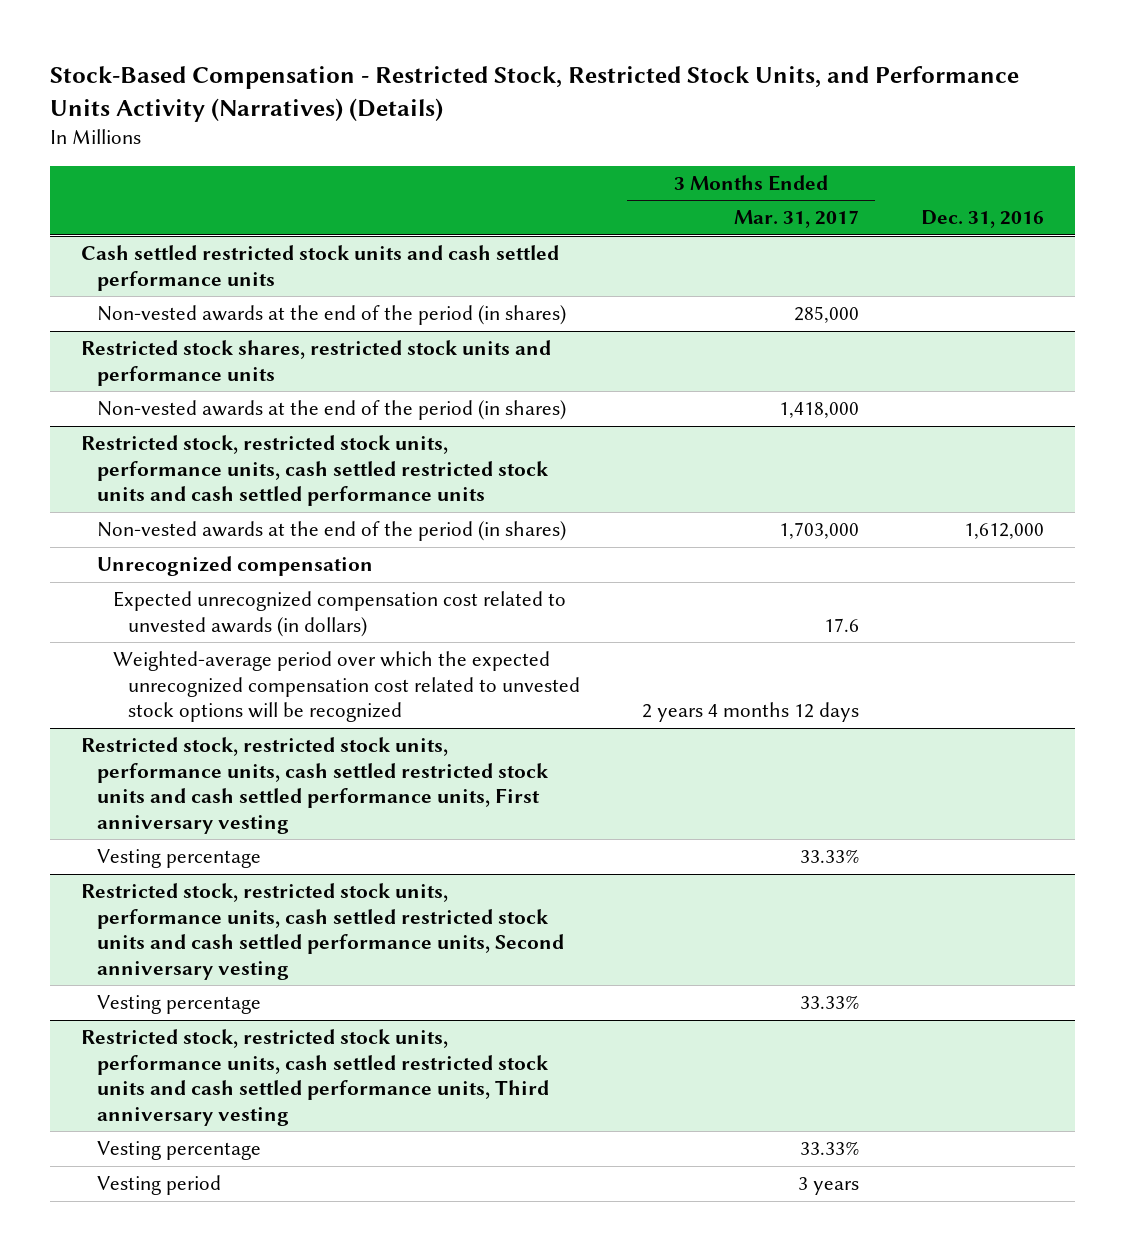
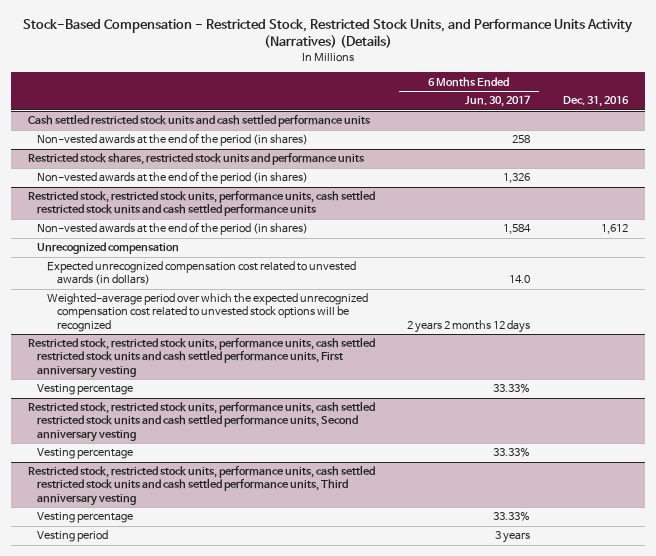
- | 3 Months Ended Mar. 31, 2017 | Dec. 31, 2016
+ | 6 Months Ended Jun. 30, 2017 | Dec. 31, 2016
@ Restricted stock, restricted stock units, performance units, cash settled restricted stock units and cash settled performance units
- Non-vested awards at the end of the period (in shares) | 1,703,000 | 1,612,000
+ Non-vested awards at the end of the period (in shares) | 1,584 | 1,612

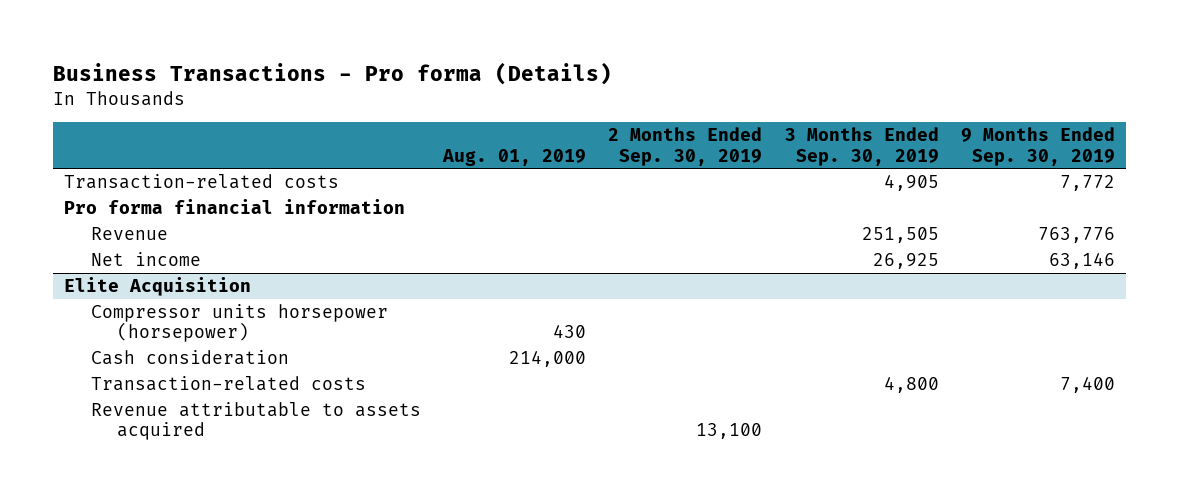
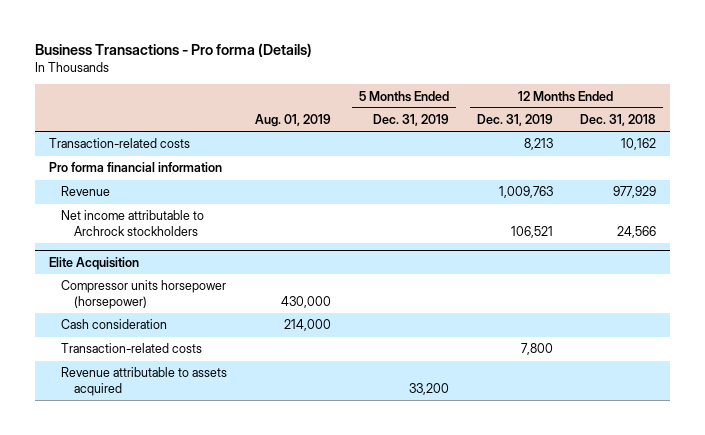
- | Aug. 01, 2019 | 2 Months Ended Sep. 30, 2019 | 3 Months Ended Sep. 30, 2019 | 9 Months Ended Sep. 30, 2019
+ | Aug. 01, 2019 | 5 Months Ended Dec. 31, 2019 | 12 Months Ended Dec. 31, 2019 | 12 Months Ended Dec. 31, 2018
- Net income | | | 26,925 | 63,146
+ Net income attributable to Archrock stockholders | | | 106,521 | 24,566
@ Elite Acquisition
- Compressor units horsepower (horsepower) | 430 | | |
+ Compressor units horsepower (horsepower) | 430,000 | | |

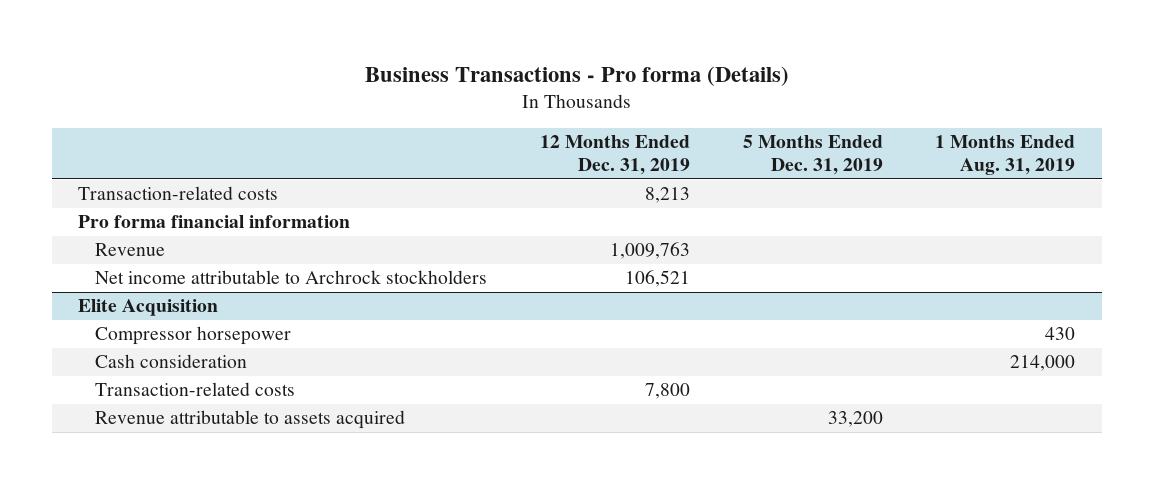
- | Aug. 01, 2019 | 5 Months Ended Dec. 31, 2019 | 12 Months Ended Dec. 31, 2019 | 12 Months Ended Dec. 31, 2018
+ | 12 Months Ended Dec. 31, 2019 | 5 Months Ended Dec. 31, 2019 | 1 Months Ended Aug. 31, 2019
@ Elite Acquisition
- Compressor units horsepower (horsepower) | 430,000 | | |
+ Compressor horsepower | | | 430

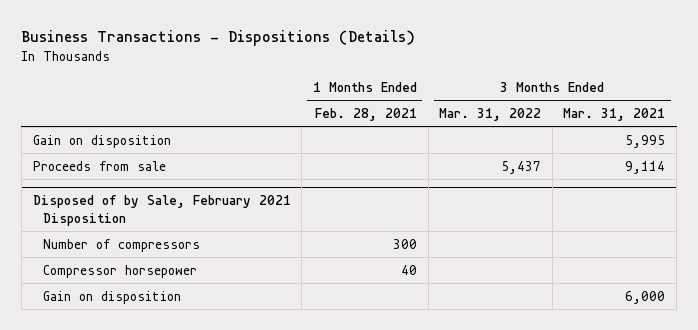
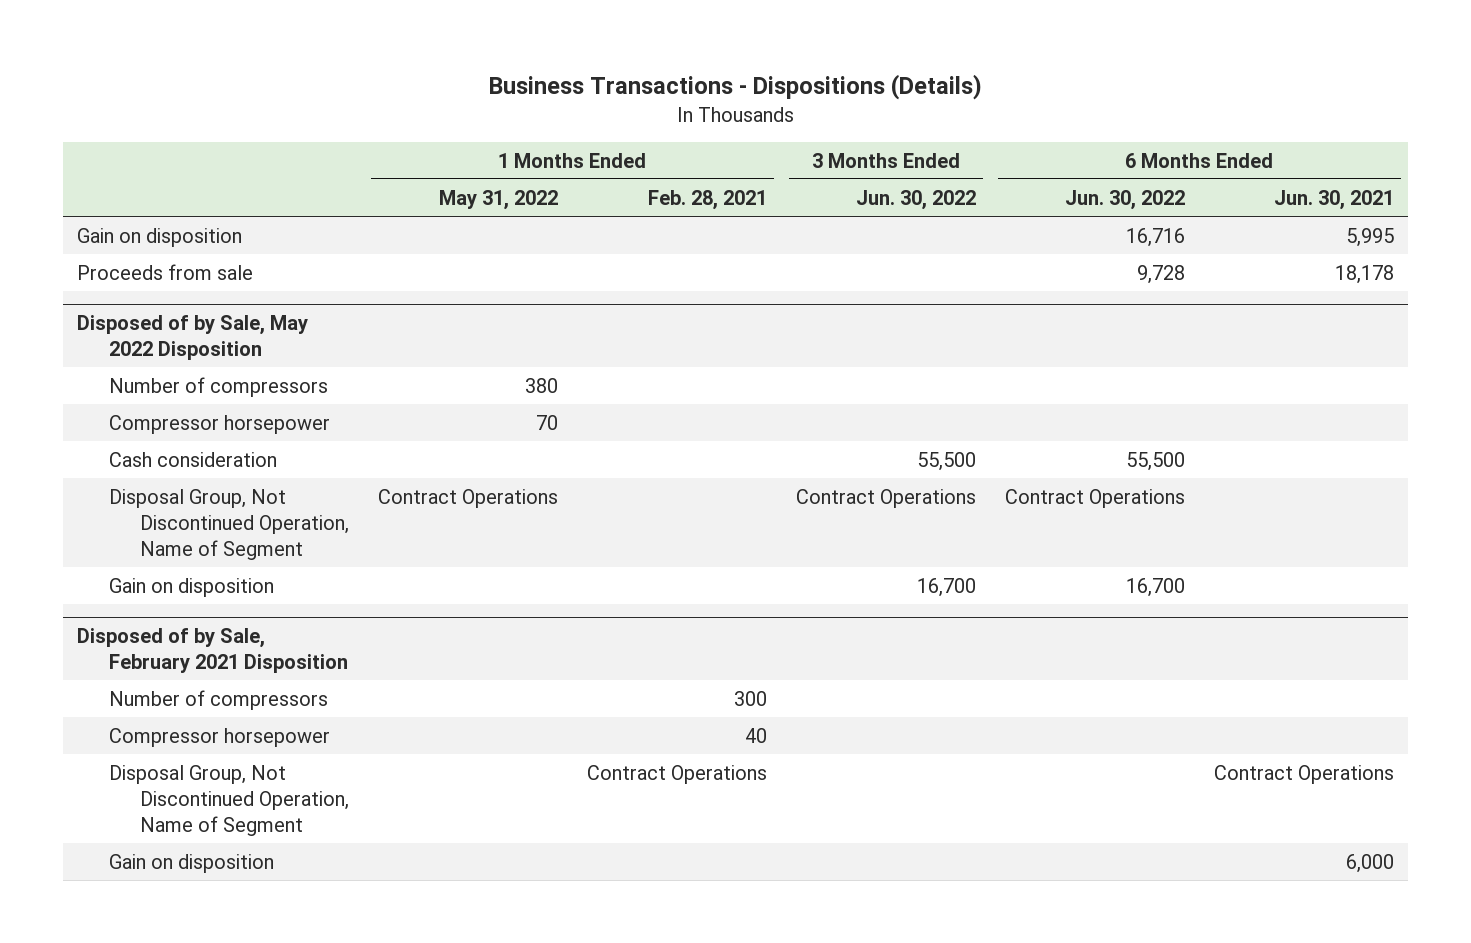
- | 1 Months Ended Feb. 28, 2021 | 3 Months Ended Mar. 31, 2022 | 3 Months Ended Mar. 31, 2021
+ | 1 Months Ended May 31, 2022 | 1 Months Ended Feb. 28, 2021 | 3 Months Ended Jun. 30, 2022 | 6 Months Ended Jun. 30, 2022 | 6 Months Ended Jun. 30, 2021
+ Disposed of by Sale, May 2022 Disposition
+ Number of compressors | 380 | | | |
+ Compressor horsepower | 70 | | | |
+ Cash consideration | | | 55,500 | 55,500 |
+ Disposal Group, Not Discontinued Operation, Name of Segment | Contract Operations | | Contract Operations | Contract Operations |
+ Gain on disposition | | | 16,700 | 16,700 |
@ Disposed of by Sale, February 2021 Disposition
+ Disposal Group, Not Discontinued Operation, Name of Segment | | Contract Operations | | | Contract Operations

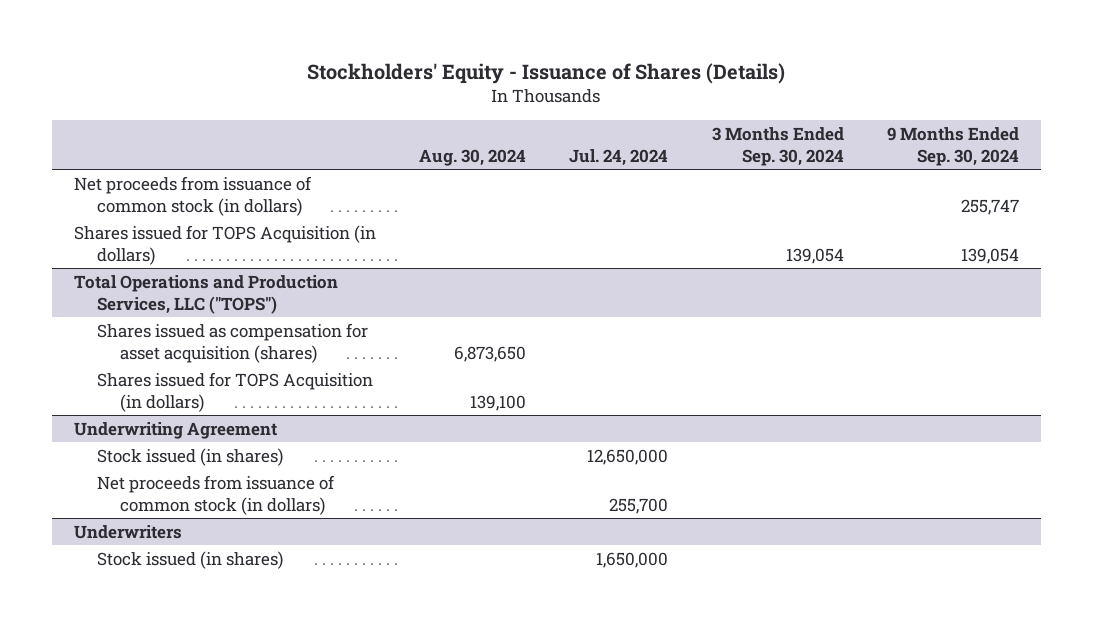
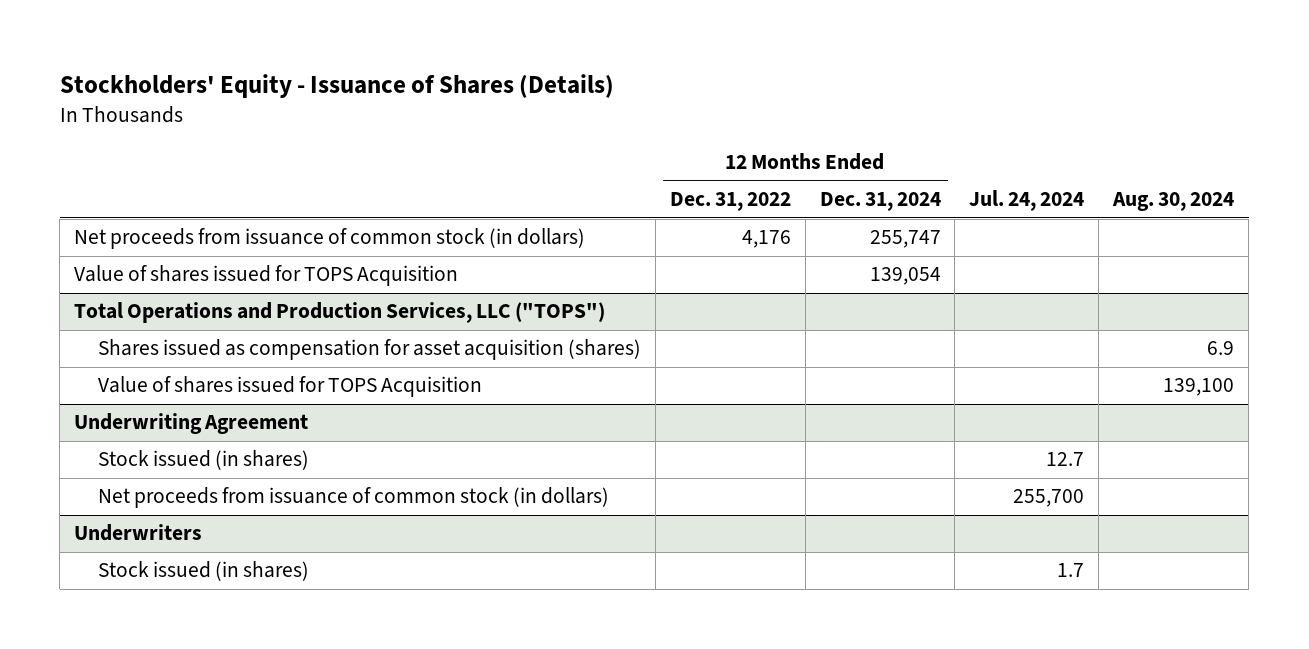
- | Aug. 30, 2024 | Jul. 24, 2024 | 3 Months Ended Sep. 30, 2024 | 9 Months Ended Sep. 30, 2024
+ | 12 Months Ended Dec. 31, 2022 | 12 Months Ended Dec. 31, 2024 | Jul. 24, 2024 | Aug. 30, 2024
- Shares issued for TOPS Acquisition (in dollars) | | | 139,054 | 139,054
+ Value of shares issued for TOPS Acquisition | | 139,054 | |
@ Total Operations and Production Services, LLC ("TOPS")
- Shares issued as compensation for asset acquisition (shares) | 6,873,650 | | |
- Shares issued for TOPS Acquisition (in dollars) | 139,100 | | |
+ Shares issued as compensation for asset acquisition (shares) | | | | 6.9
+ Value of shares issued for TOPS Acquisition | | | | 139,100
@ Underwriting Agreement
- Stock issued (in shares) | | 12,650,000 | |
+ Stock issued (in shares) | | | 12.7 |
@ Underwriters
- Stock issued (in shares) | | 1,650,000 | |
+ Stock issued (in shares) | | | 1.7 |

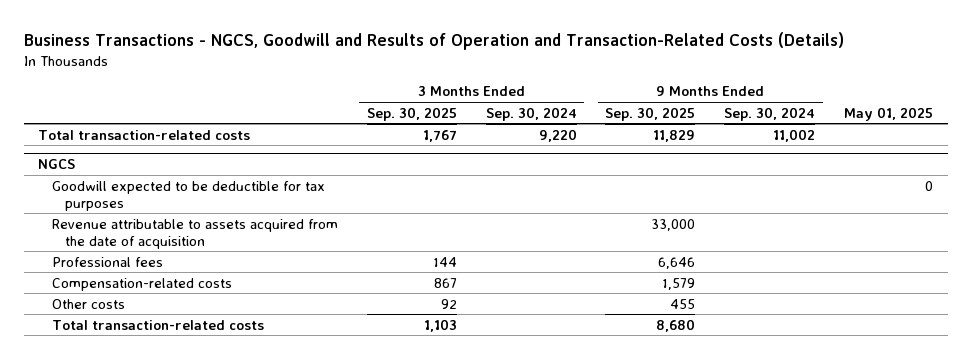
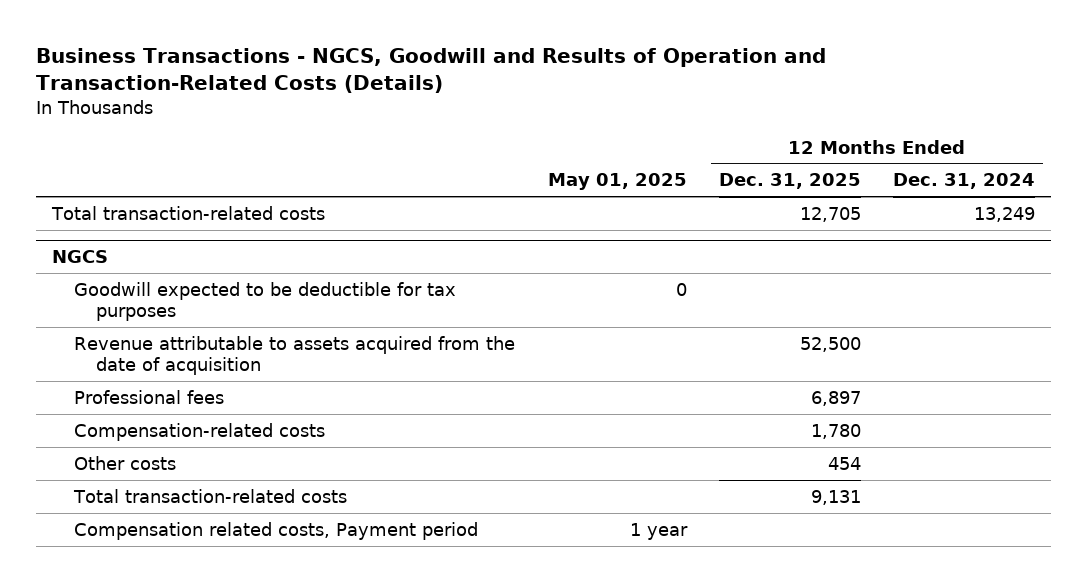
- | 3 Months Ended Sep. 30, 2025 | 3 Months Ended Sep. 30, 2024 | 9 Months Ended Sep. 30, 2025 | 9 Months Ended Sep. 30, 2024 | May 01, 2025
+ | May 01, 2025 | 12 Months Ended Dec. 31, 2025 | 12 Months Ended Dec. 31, 2024
@ NGCS
+ Compensation related costs, Payment period | 1 year | |

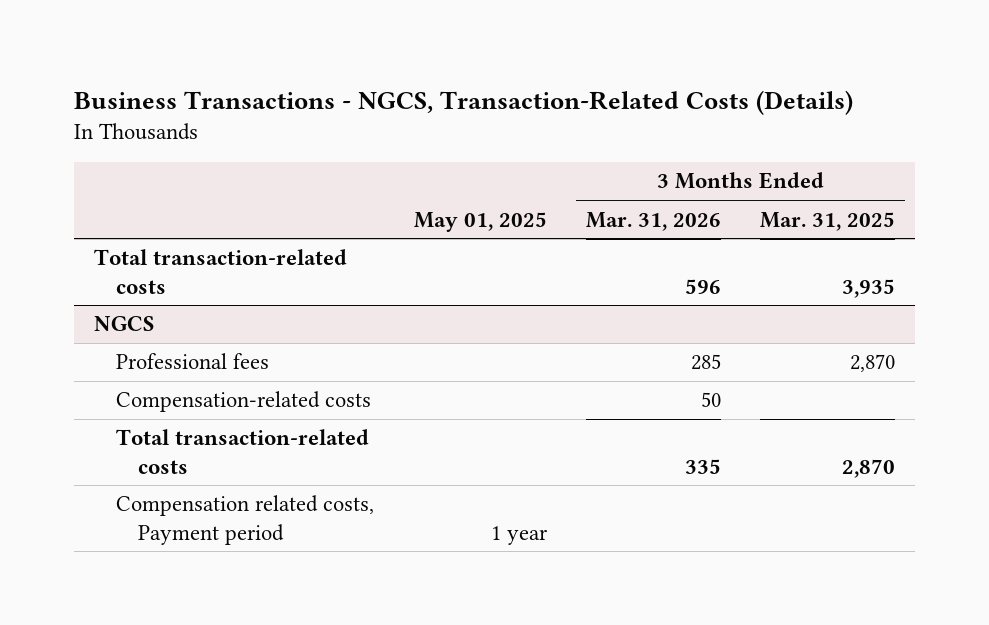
- Business Transactions - NGCS, Goodwill and Results of Operation and Transaction-Related Costs (Details)
+ Business Transactions - NGCS, Transaction-Related Costs (Details)
- | May 01, 2025 | 12 Months Ended Dec. 31, 2025 | 12 Months Ended Dec. 31, 2024
+ | May 01, 2025 | 3 Months Ended Mar. 31, 2026 | 3 Months Ended Mar. 31, 2025
@ NGCS
- Goodwill expected to be deductible for tax purposes | 0 | |
- Revenue attributable to assets acquired from the date of acquisition | | 52,500 |
- Other costs | | 454 |

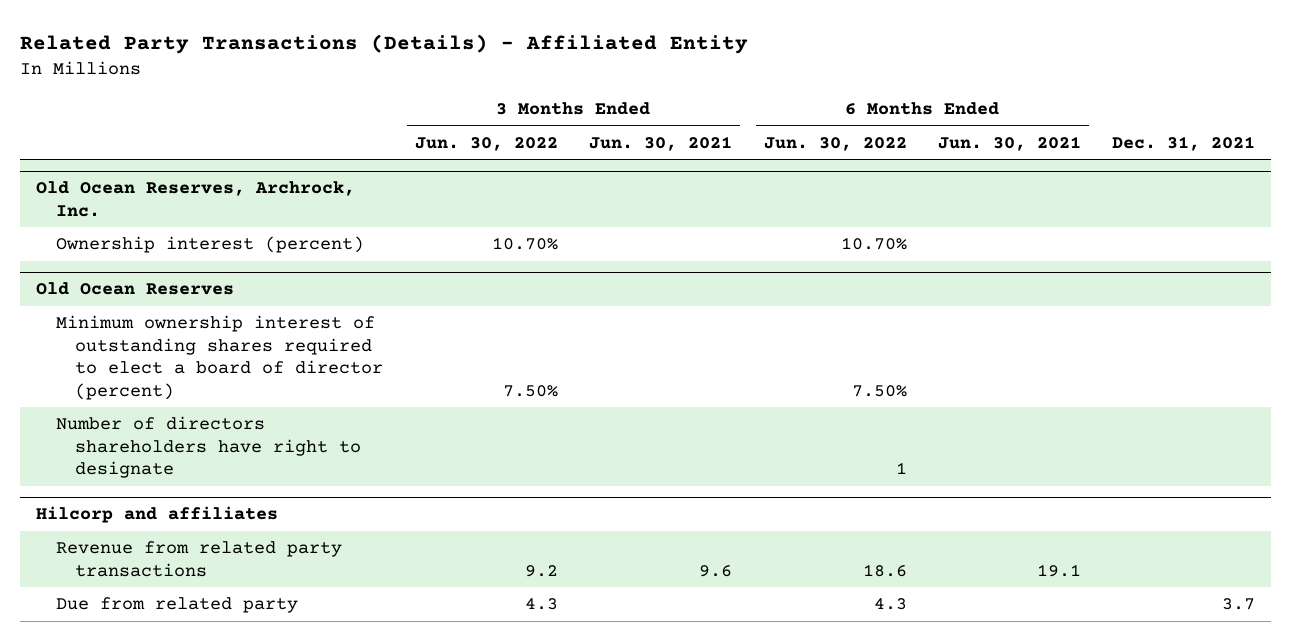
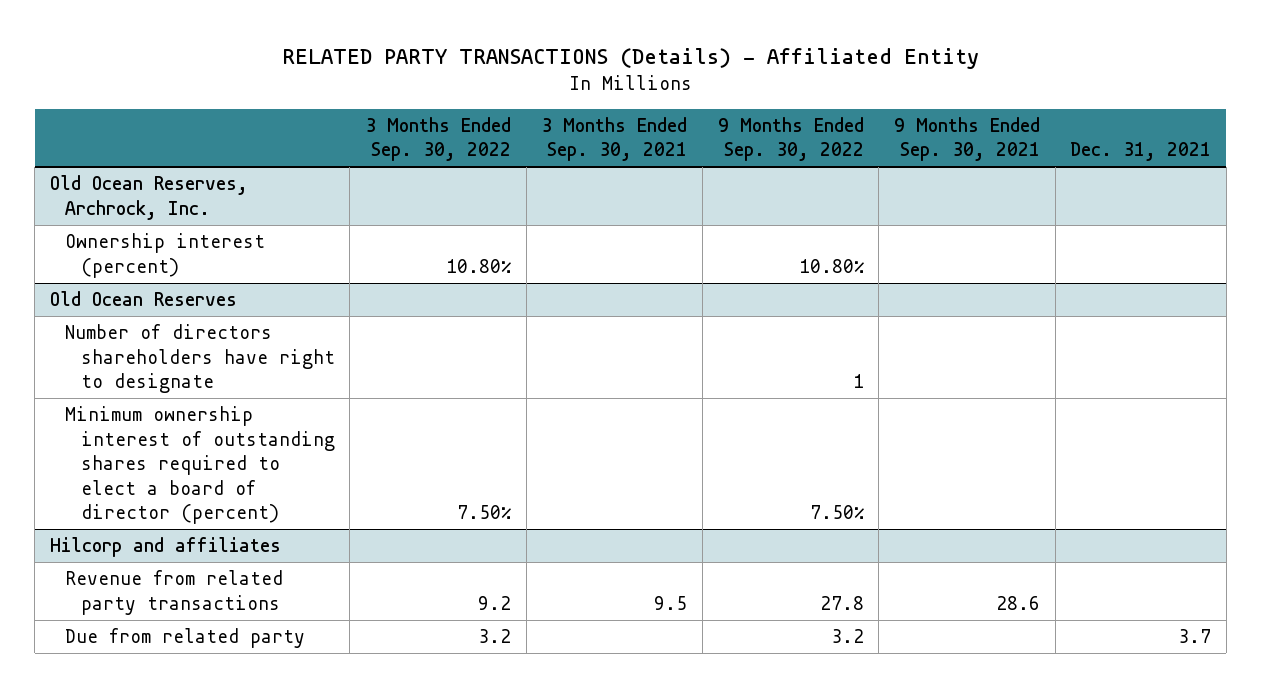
- Related Party Transactions (Details) - Affiliated Entity
+ RELATED PARTY TRANSACTIONS (Details) - Affiliated Entity
- | 3 Months Ended Jun. 30, 2022 | 3 Months Ended Jun. 30, 2021 | 6 Months Ended Jun. 30, 2022 | 6 Months Ended Jun. 30, 2021 | Dec. 31, 2021
+ | 3 Months Ended Sep. 30, 2022 | 3 Months Ended Sep. 30, 2021 | 9 Months Ended Sep. 30, 2022 | 9 Months Ended Sep. 30, 2021 | Dec. 31, 2021
@ Old Ocean Reserves
moved down: Minimum ownership interest of outstanding shares required to elect a board of director (percent) | 7.50% | | 7.50% | |

